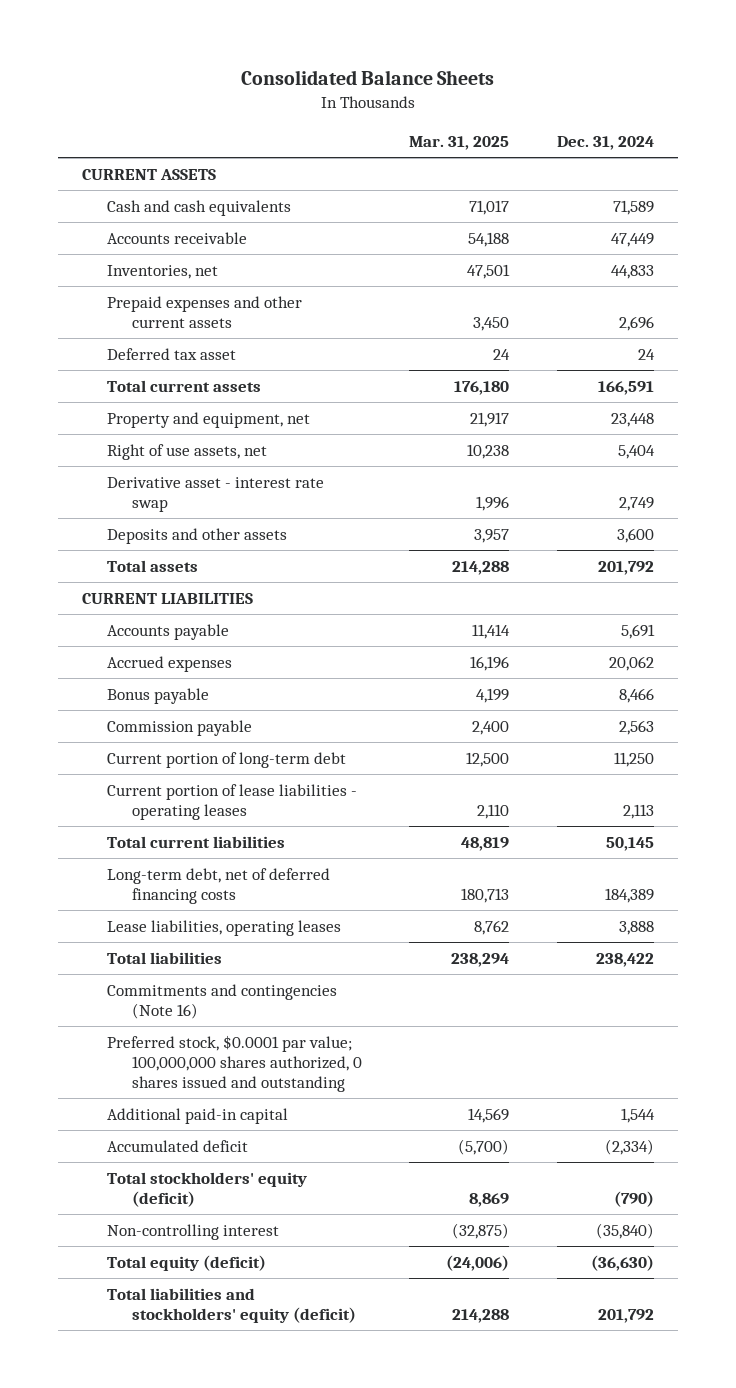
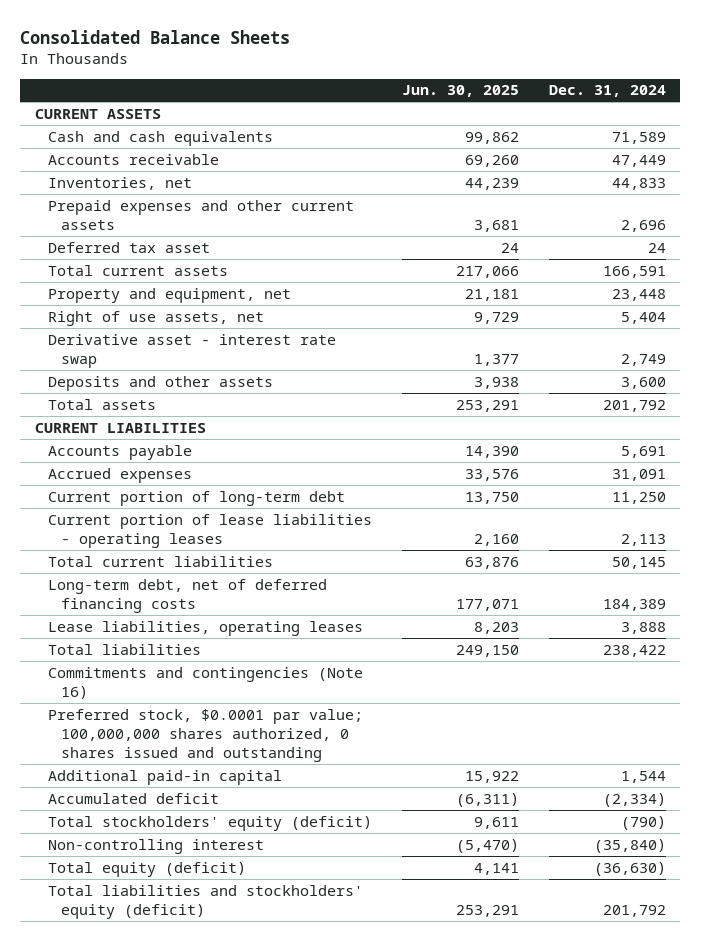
- | Mar. 31, 2025 | Dec. 31, 2024
+ | Jun. 30, 2025 | Dec. 31, 2024
- Accrued expenses | 16,196 | 20,062
- Bonus payable | 4,199 | 8,466
- Commission payable | 2,400 | 2,563
+ Accrued expenses | 33,576 | 31,091

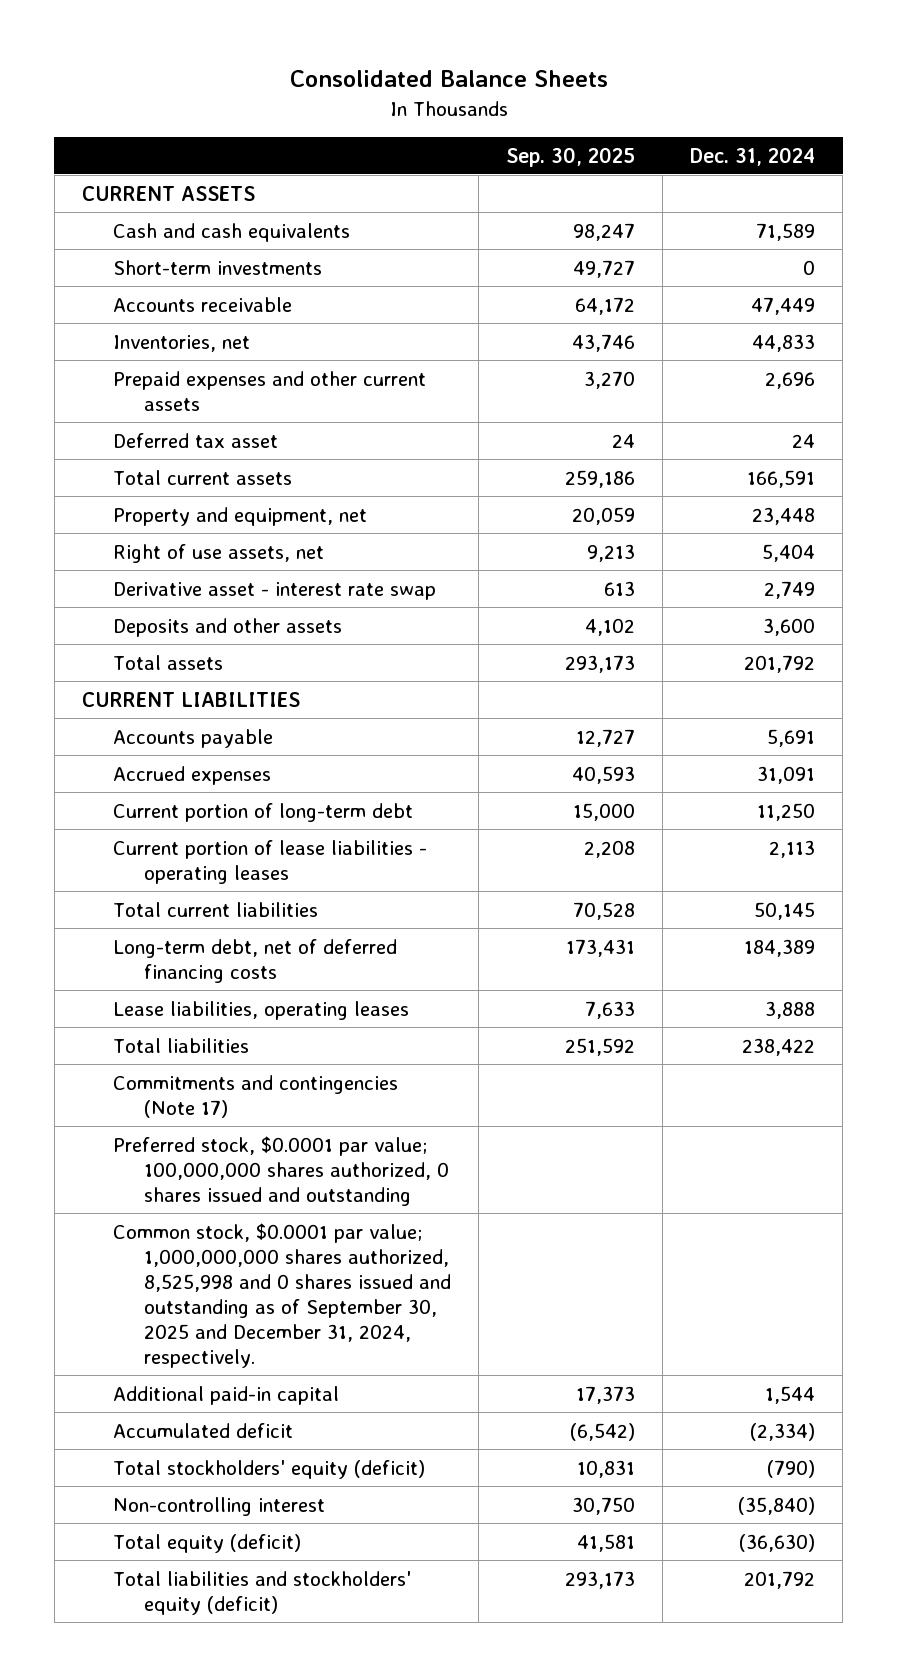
- | Jun. 30, 2025 | Dec. 31, 2024
+ | Sep. 30, 2025 | Dec. 31, 2024
+ Short-term investments | 49,727 | 0
- Commitments and contingencies (Note 16)
+ Commitments and contingencies (Note 17)
+ Common stock, $0.0001 par value; 1,000,000,000 shares authorized, 8,525,998 and 0 shares issued and outstanding as of September 30, 2025 and December 31, 2024, respectively.

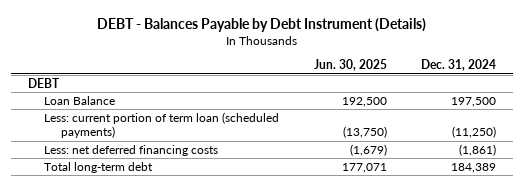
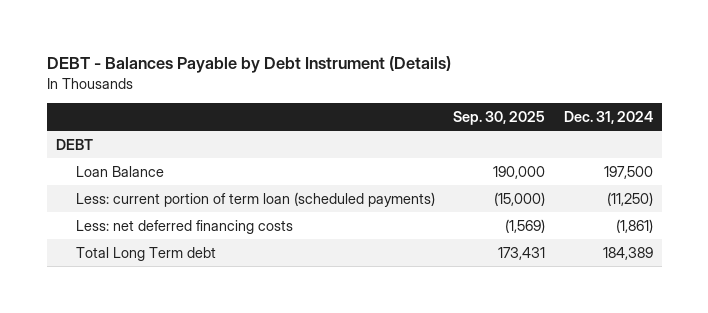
- | Jun. 30, 2025 | Dec. 31, 2024
+ | Sep. 30, 2025 | Dec. 31, 2024
- Total long-term debt | 177,071 | 184,389
+ Total Long Term debt | 173,431 | 184,389

